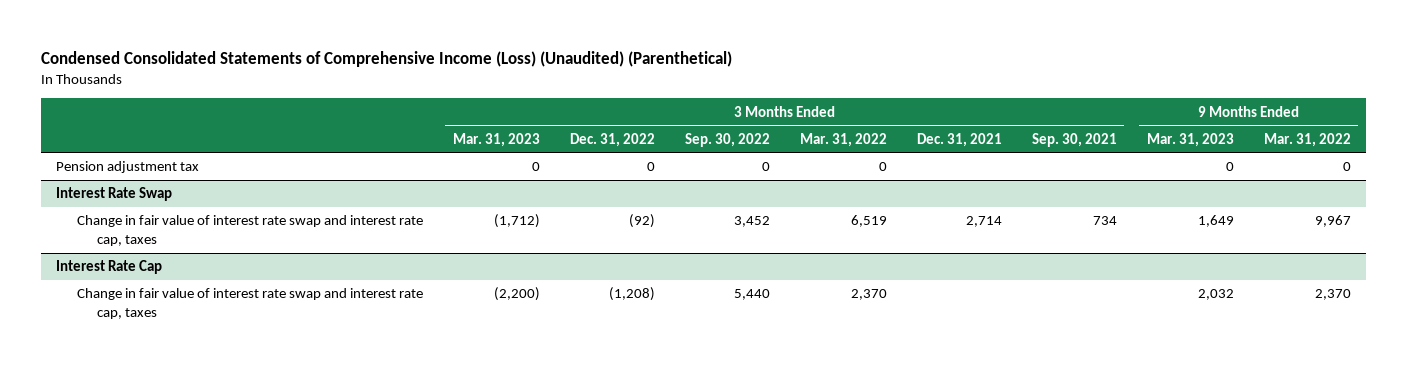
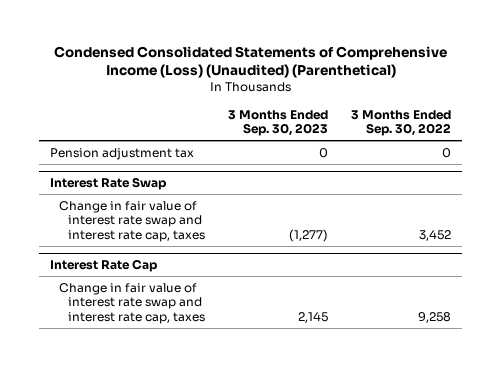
- | 3 Months Ended Mar. 31, 2023 | 3 Months Ended Dec. 31, 2022 | 3 Months Ended Sep. 30, 2022 | 3 Months Ended Mar. 31, 2022 | 3 Months Ended Dec. 31, 2021 | 3 Months Ended Sep. 30, 2021 | 9 Months Ended Mar. 31, 2023 | 9 Months Ended Mar. 31, 2022
+ | 3 Months Ended Sep. 30, 2023 | 3 Months Ended Sep. 30, 2022
@ Interest Rate Cap
- Change in fair value of interest rate swap and interest rate cap, taxes | (2,200) | (1,208) | 5,440 | 2,370 | | | 2,032 | 2,370
+ Change in fair value of interest rate swap and interest rate cap, taxes | 2,145 | 9,258

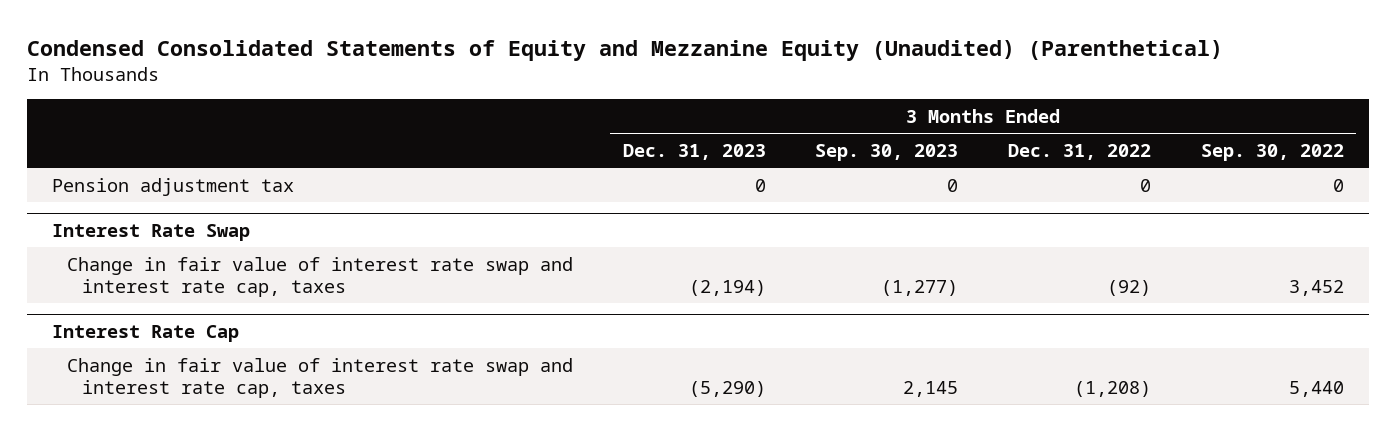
- Condensed Consolidated Statements of Comprehensive Income (Loss) (Unaudited) (Parenthetical)
+ Condensed Consolidated Statements of Equity and Mezzanine Equity (Unaudited) (Parenthetical)
- | 3 Months Ended Sep. 30, 2023 | 3 Months Ended Sep. 30, 2022
+ | 3 Months Ended Dec. 31, 2023 | 3 Months Ended Sep. 30, 2023 | 3 Months Ended Dec. 31, 2022 | 3 Months Ended Sep. 30, 2022
@ Interest Rate Cap
- Change in fair value of interest rate swap and interest rate cap, taxes | 2,145 | 9,258
+ Change in fair value of interest rate swap and interest rate cap, taxes | (5,290) | 2,145 | (1,208) | 5,440

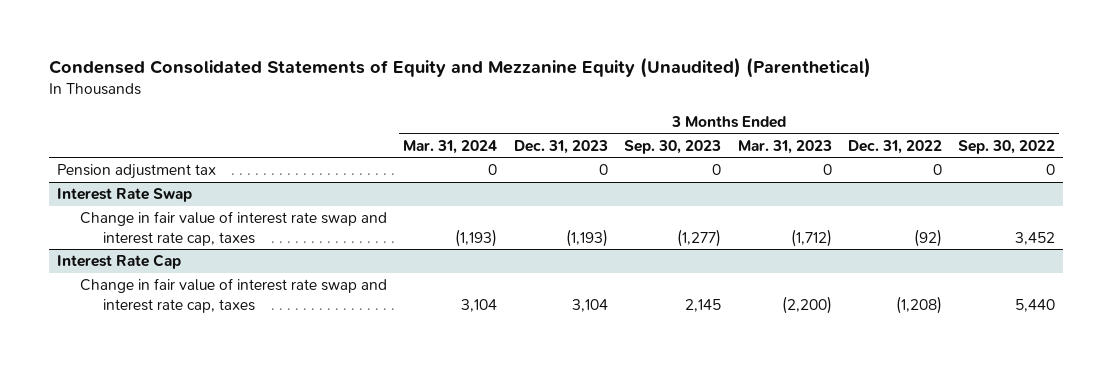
- | 3 Months Ended Dec. 31, 2023 | 3 Months Ended Sep. 30, 2023 | 3 Months Ended Dec. 31, 2022 | 3 Months Ended Sep. 30, 2022
+ | 3 Months Ended Mar. 31, 2024 | 3 Months Ended Dec. 31, 2023 | 3 Months Ended Sep. 30, 2023 | 3 Months Ended Mar. 31, 2023 | 3 Months Ended Dec. 31, 2022 | 3 Months Ended Sep. 30, 2022
@ Interest Rate Swap
- Change in fair value of interest rate swap and interest rate cap, taxes | (2,194) | (1,277) | (92) | 3,452
+ Change in fair value of interest rate swap and interest rate cap, taxes | (1,193) | (1,193) | (1,277) | (1,712) | (92) | 3,452
@ Interest Rate Cap
- Change in fair value of interest rate swap and interest rate cap, taxes | (5,290) | 2,145 | (1,208) | 5,440
+ Change in fair value of interest rate swap and interest rate cap, taxes | 3,104 | 3,104 | 2,145 | (2,200) | (1,208) | 5,440

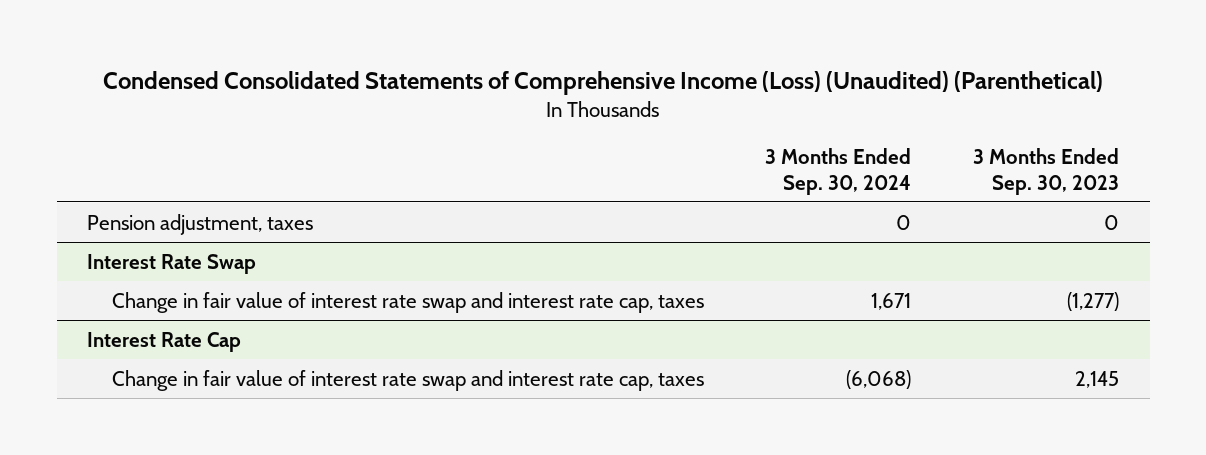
- Condensed Consolidated Statements of Equity and Mezzanine Equity (Unaudited) (Parenthetical)
+ Condensed Consolidated Statements of Comprehensive Income (Loss) (Unaudited) (Parenthetical)
- | 3 Months Ended Mar. 31, 2024 | 3 Months Ended Dec. 31, 2023 | 3 Months Ended Sep. 30, 2023 | 3 Months Ended Mar. 31, 2023 | 3 Months Ended Dec. 31, 2022 | 3 Months Ended Sep. 30, 2022
+ | 3 Months Ended Sep. 30, 2024 | 3 Months Ended Sep. 30, 2023
- Pension adjustment tax | 0 | 0 | 0 | 0 | 0 | 0
+ Pension adjustment, taxes | 0 | 0

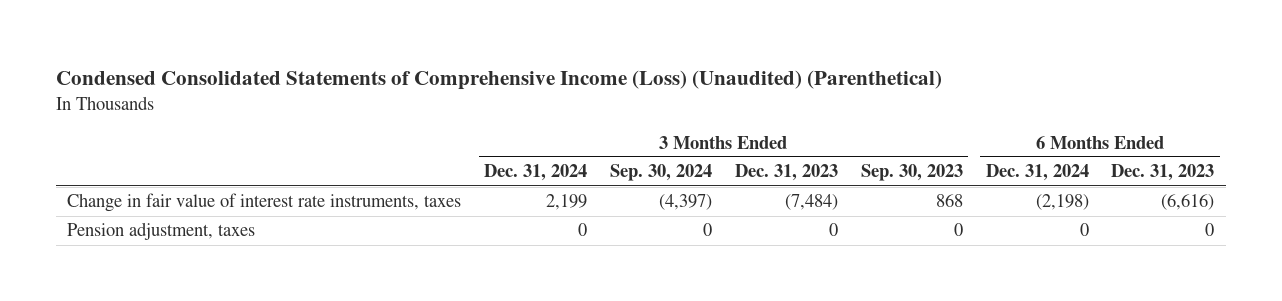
- | 3 Months Ended Sep. 30, 2024 | 3 Months Ended Sep. 30, 2023
+ | 3 Months Ended Dec. 31, 2024 | 3 Months Ended Sep. 30, 2024 | 3 Months Ended Dec. 31, 2023 | 3 Months Ended Sep. 30, 2023 | 6 Months Ended Dec. 31, 2024 | 6 Months Ended Dec. 31, 2023
+ Change in fair value of interest rate instruments, taxes | 2,199 | (4,397) | (7,484) | 868 | (2,198) | (6,616)
- Interest Rate Swap
- Change in fair value of interest rate swap and interest rate cap, taxes | 1,671 | (1,277)
- Interest Rate Cap
- Change in fair value of interest rate swap and interest rate cap, taxes | (6,068) | 2,145

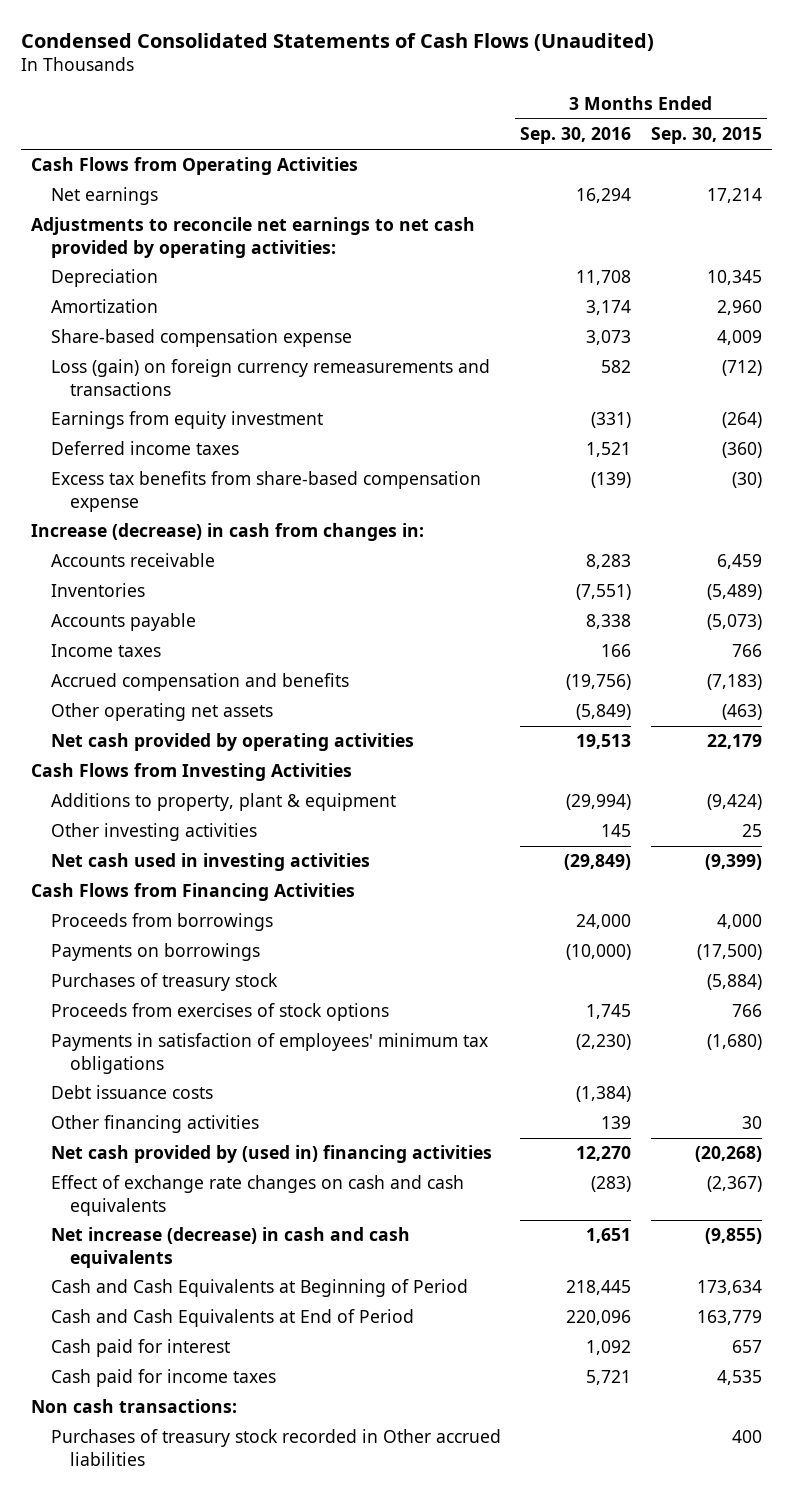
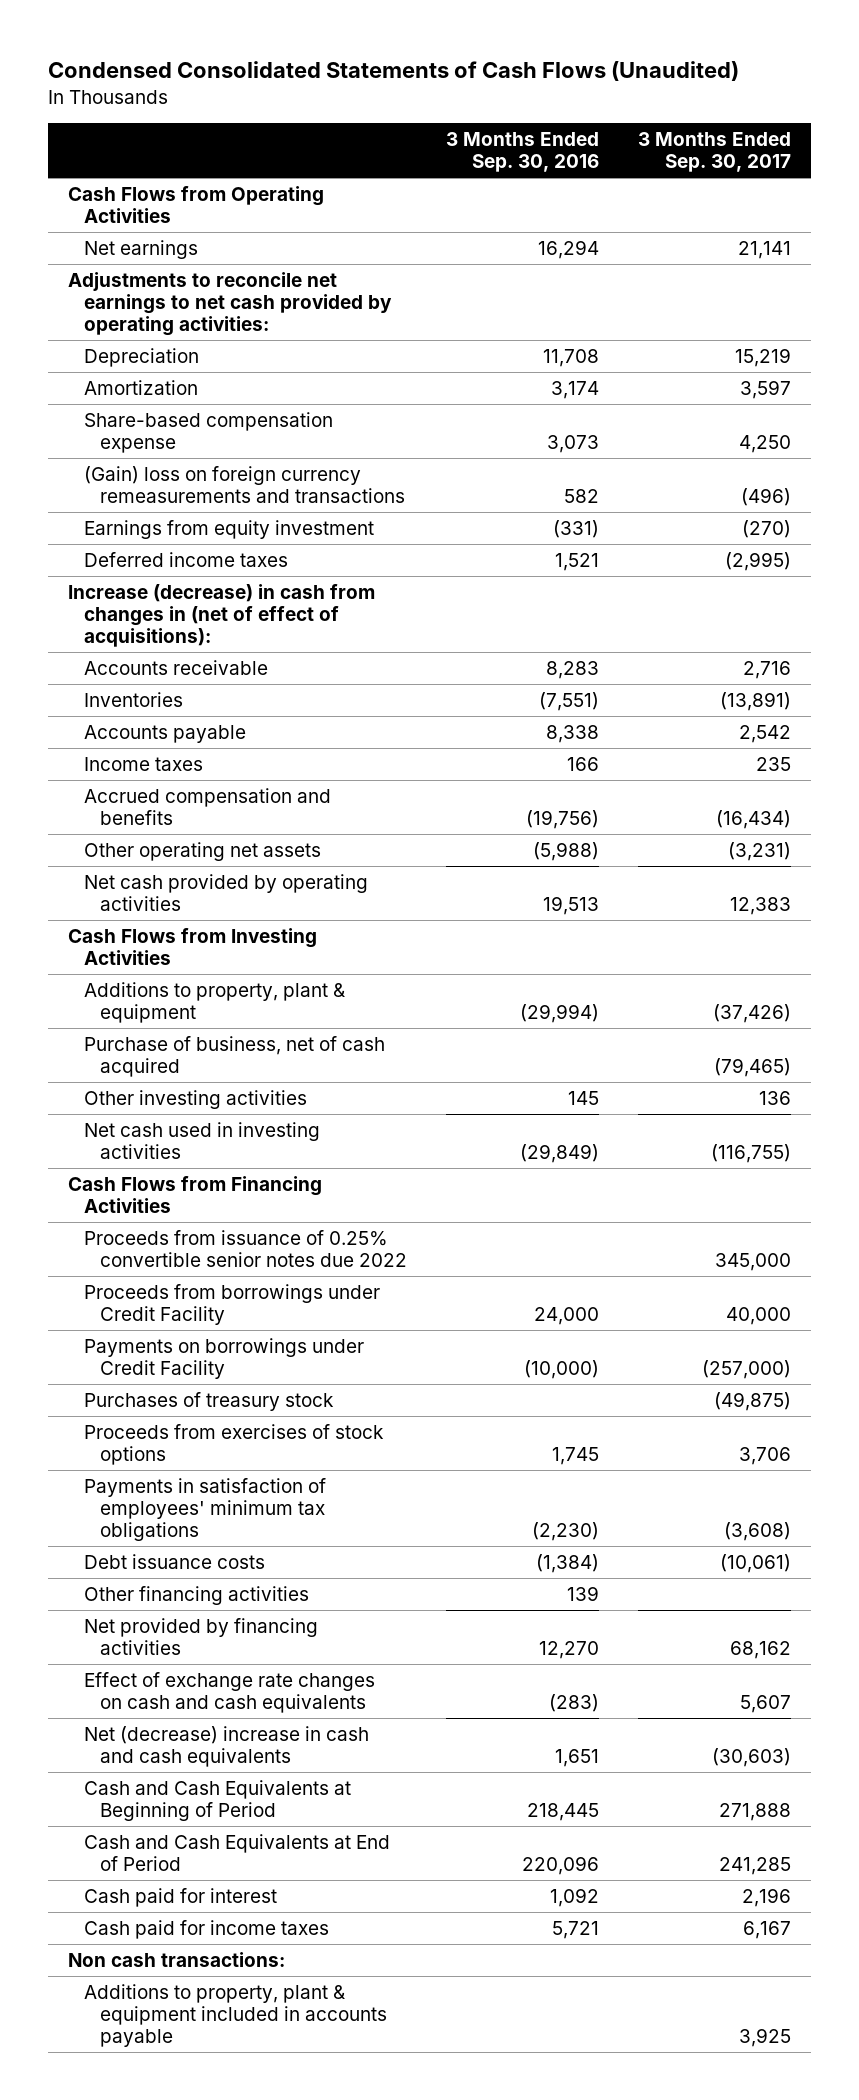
- | 3 Months Ended Sep. 30, 2016 | 3 Months Ended Sep. 30, 2015
+ | 3 Months Ended Sep. 30, 2016 | 3 Months Ended Sep. 30, 2017
- Loss (gain) on foreign currency remeasurements and transactions | 582 | (712)
+ (Gain) loss on foreign currency remeasurements and transactions | 582 | (496)
- Excess tax benefits from share-based compensation expense | (139) | (30)
- Increase (decrease) in cash from changes in:
+ Increase (decrease) in cash from changes in (net of effect of acquisitions):
- Other operating net assets | (5,849) | (463)
+ Other operating net assets | (5,988) | (3,231)
+ Purchase of business, net of cash acquired | | (79,465)
- Proceeds from borrowings | 24,000 | 4,000
- Payments on borrowings | (10,000) | (17,500)
+ Proceeds from issuance of 0.25% convertible senior notes due 2022 | | 345,000
+ Proceeds from borrowings under Credit Facility | 24,000 | 40,000
+ Payments on borrowings under Credit Facility | (10,000) | (257,000)
- Net cash provided by (used in) financing activities | 12,270 | (20,268)
+ Net provided by financing activities | 12,270 | 68,162
- Net increase (decrease) in cash and cash equivalents | 1,651 | (9,855)
+ Net (decrease) increase in cash and cash equivalents | 1,651 | (30,603)
- Purchases of treasury stock recorded in Other accrued liabilities | | 400
+ Additions to property, plant & equipment included in accounts payable | | 3,925

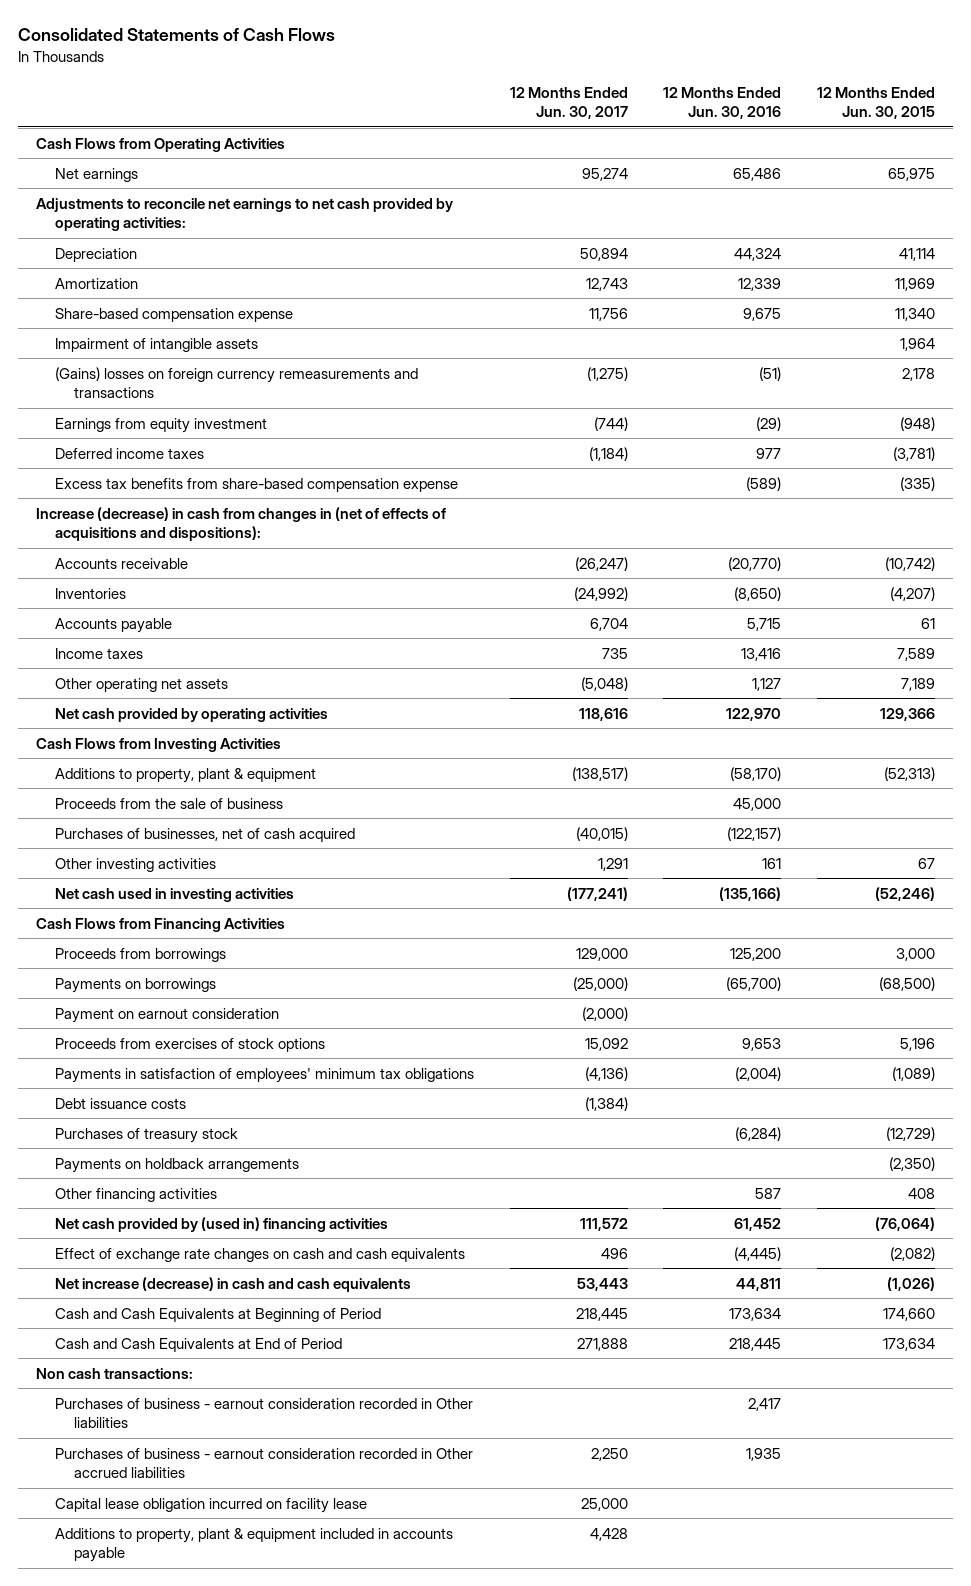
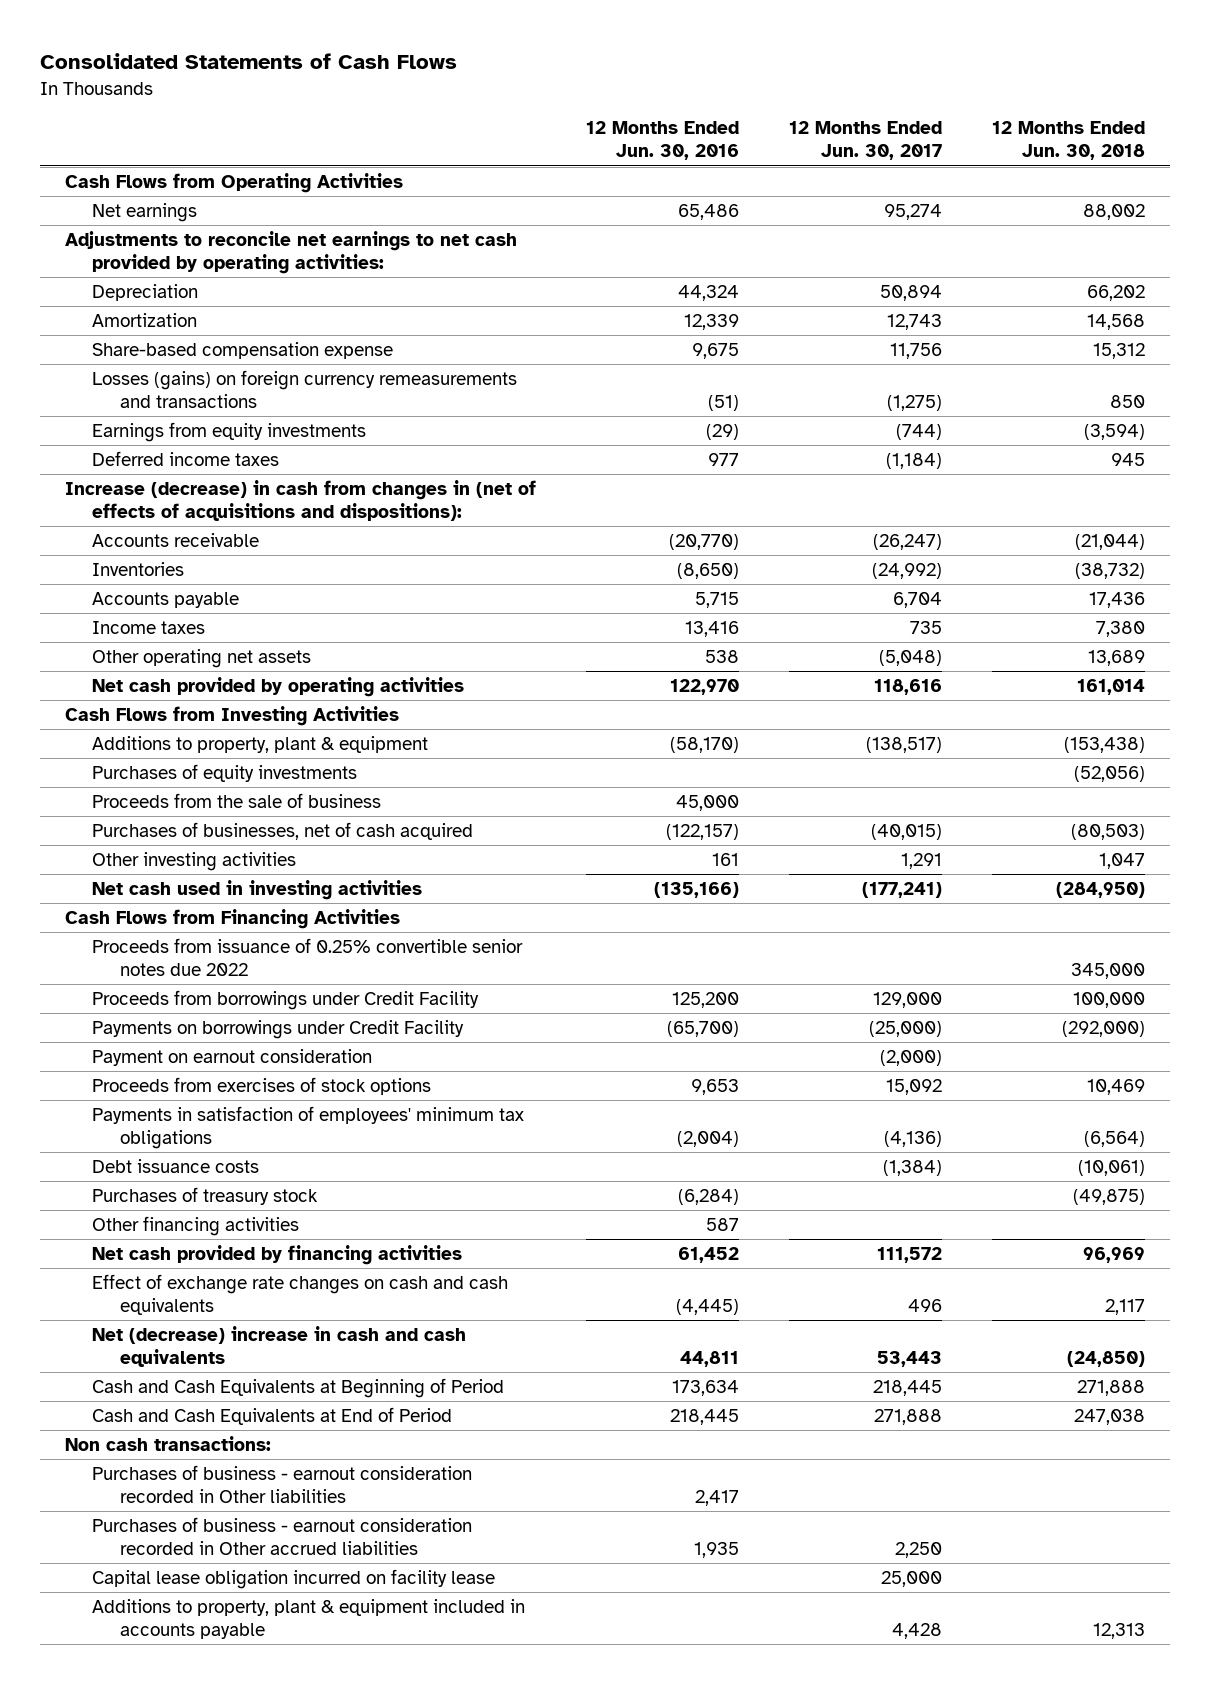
- | 12 Months Ended Jun. 30, 2017 | 12 Months Ended Jun. 30, 2016 | 12 Months Ended Jun. 30, 2015
+ | 12 Months Ended Jun. 30, 2016 | 12 Months Ended Jun. 30, 2017 | 12 Months Ended Jun. 30, 2018
- Impairment of intangible assets | | | 1,964
- (Gains) losses on foreign currency remeasurements and transactions | (1,275) | (51) | 2,178
- Earnings from equity investment | (744) | (29) | (948)
+ Losses (gains) on foreign currency remeasurements and transactions | (51) | (1,275) | 850
+ Earnings from equity investments | (29) | (744) | (3,594)
- Excess tax benefits from share-based compensation expense | | (589) | (335)
- Other operating net assets | (5,048) | 1,127 | 7,189
+ Other operating net assets | 538 | (5,048) | 13,689
+ Purchases of equity investments | | | (52,056)
- Proceeds from borrowings | 129,000 | 125,200 | 3,000
- Payments on borrowings | (25,000) | (65,700) | (68,500)
+ Proceeds from issuance of 0.25% convertible senior notes due 2022 | | | 345,000
+ Proceeds from borrowings under Credit Facility | 125,200 | 129,000 | 100,000
+ Payments on borrowings under Credit Facility | (65,700) | (25,000) | (292,000)
- Payments on holdback arrangements | | | (2,350)
- Net cash provided by (used in) financing activities | 111,572 | 61,452 | (76,064)
+ Net cash provided by financing activities | 61,452 | 111,572 | 96,969
- Net increase (decrease) in cash and cash equivalents | 53,443 | 44,811 | (1,026)
+ Net (decrease) increase in cash and cash equivalents | 44,811 | 53,443 | (24,850)

